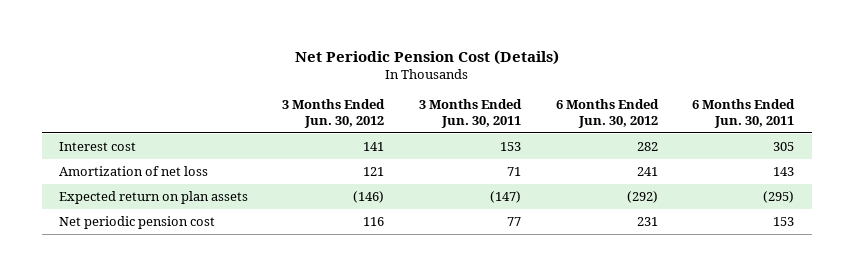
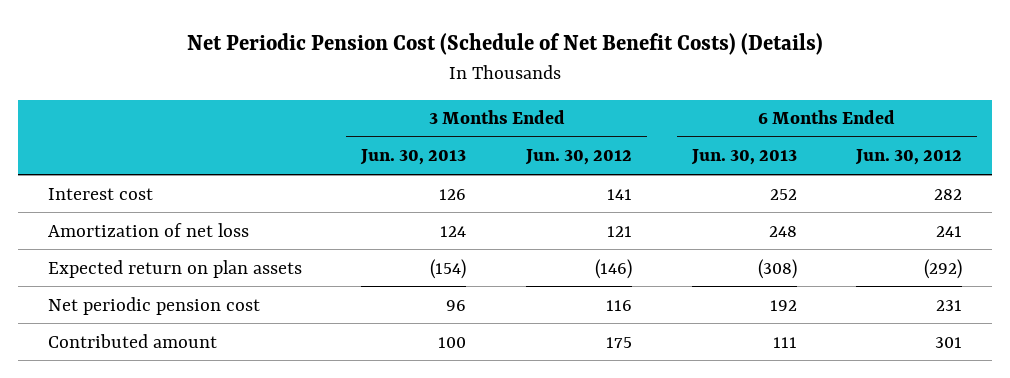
- Net Periodic Pension Cost (Details)
+ Net Periodic Pension Cost (Schedule of Net Benefit Costs) (Details)
- | 3 Months Ended Jun. 30, 2012 | 3 Months Ended Jun. 30, 2011 | 6 Months Ended Jun. 30, 2012 | 6 Months Ended Jun. 30, 2011
+ | 3 Months Ended Jun. 30, 2013 | 3 Months Ended Jun. 30, 2012 | 6 Months Ended Jun. 30, 2013 | 6 Months Ended Jun. 30, 2012
+ Contributed amount | 100 | 175 | 111 | 301

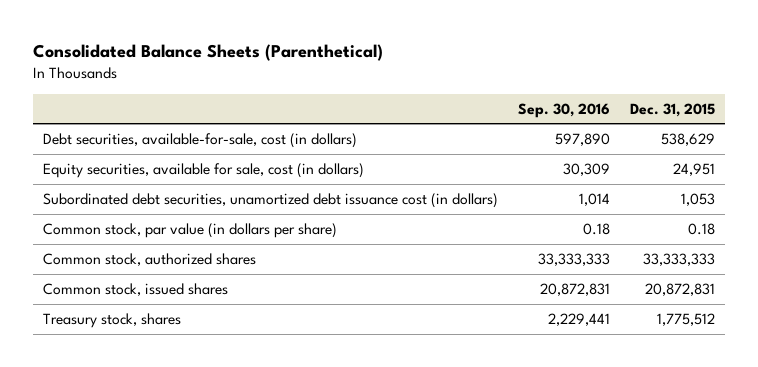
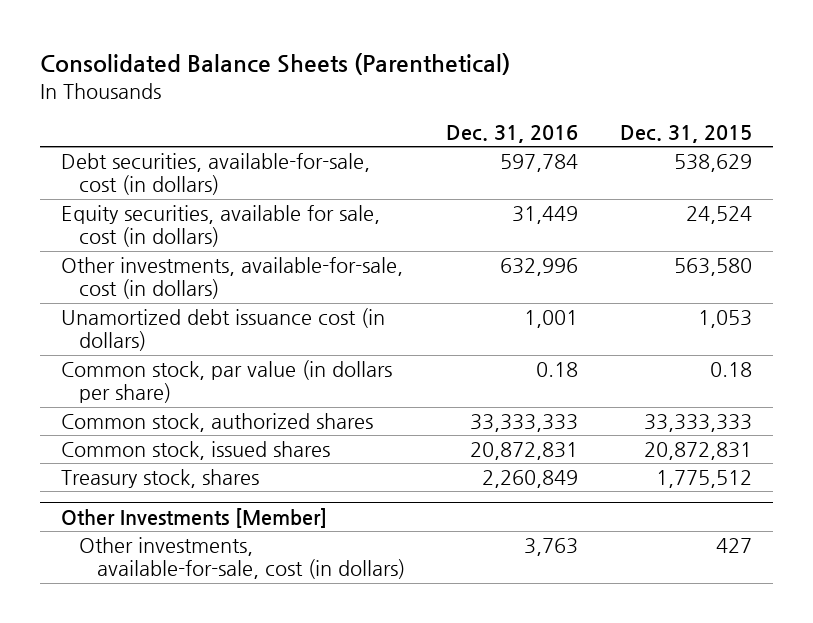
- | Sep. 30, 2016 | Dec. 31, 2015
+ | Dec. 31, 2016 | Dec. 31, 2015
- Equity securities, available for sale, cost (in dollars) | 30,309 | 24,951
- Subordinated debt securities, unamortized debt issuance cost (in dollars) | 1,014 | 1,053
+ Equity securities, available for sale, cost (in dollars) | 31,449 | 24,524
+ Other investments, available-for-sale, cost (in dollars) | 632,996 | 563,580
+ Unamortized debt issuance cost (in dollars) | 1,001 | 1,053
+ Other Investments [Member]
+ Other investments, available-for-sale, cost (in dollars) | 3,763 | 427

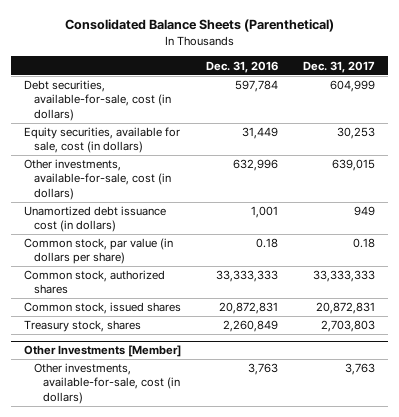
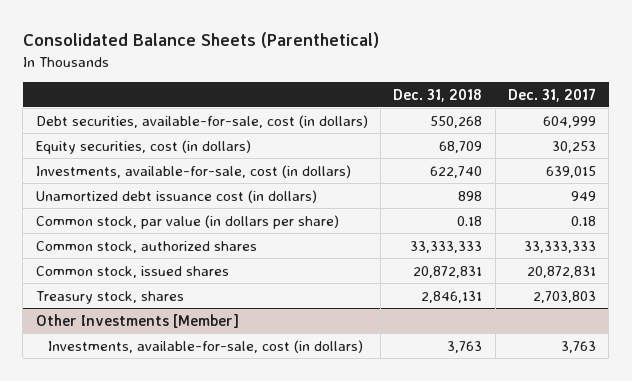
- | Dec. 31, 2016 | Dec. 31, 2017
+ | Dec. 31, 2018 | Dec. 31, 2017
- Equity securities, available for sale, cost (in dollars) | 31,449 | 30,253
- Other investments, available-for-sale, cost (in dollars) | 632,996 | 639,015
+ Equity securities, cost (in dollars) | 68,709 | 30,253
+ Investments, available-for-sale, cost (in dollars) | 622,740 | 639,015
@ Other Investments [Member]
- Other investments, available-for-sale, cost (in dollars) | 3,763 | 3,763
+ Investments, available-for-sale, cost (in dollars) | 3,763 | 3,763

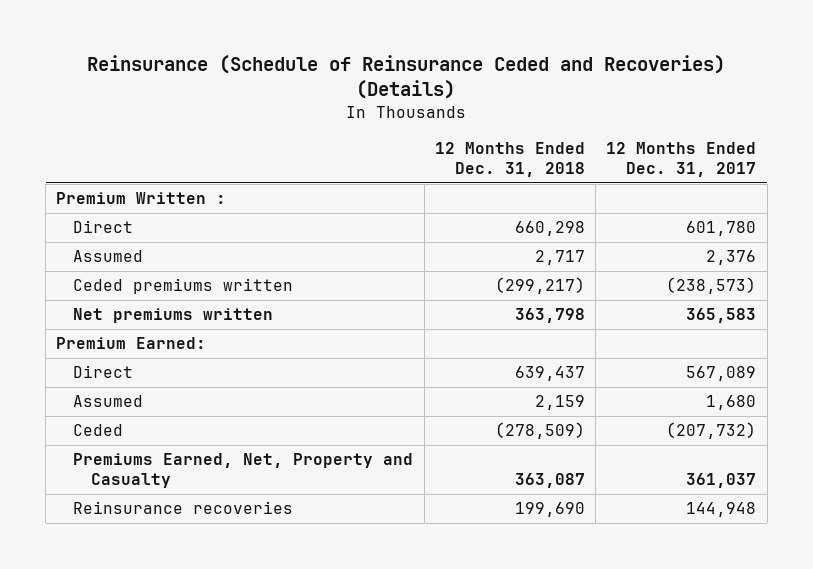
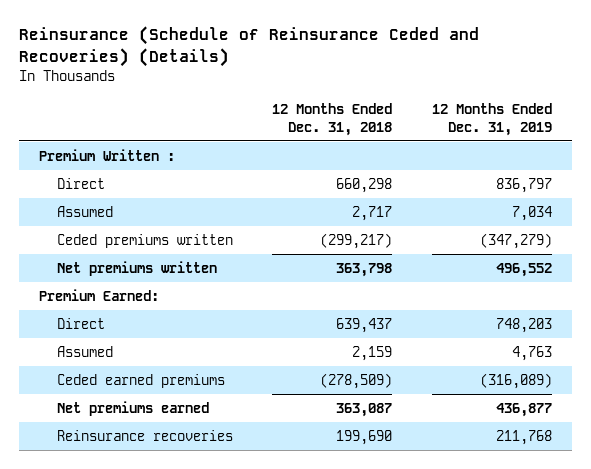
- | 12 Months Ended Dec. 31, 2018 | 12 Months Ended Dec. 31, 2017
+ | 12 Months Ended Dec. 31, 2018 | 12 Months Ended Dec. 31, 2019
- Ceded | (278,509) | (207,732)
- Premiums Earned, Net, Property and Casualty | 363,087 | 361,037
+ Ceded earned premiums | (278,509) | (316,089)
+ Net premiums earned | 363,087 | 436,877

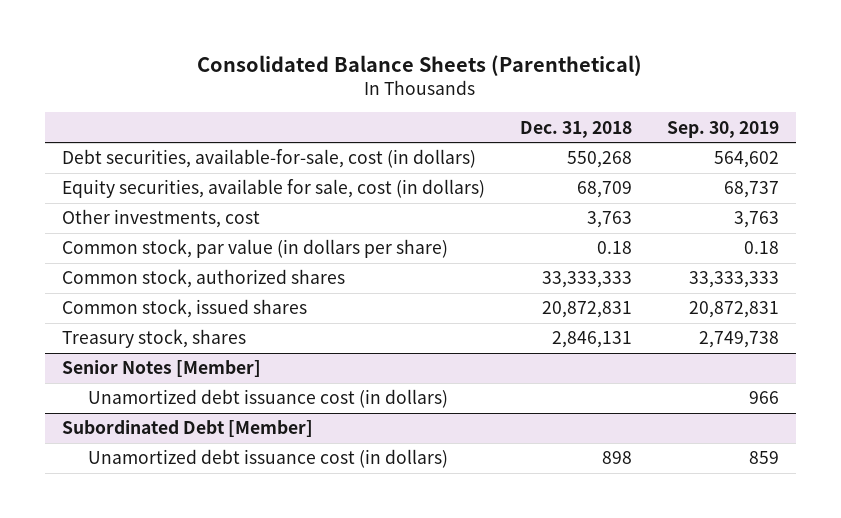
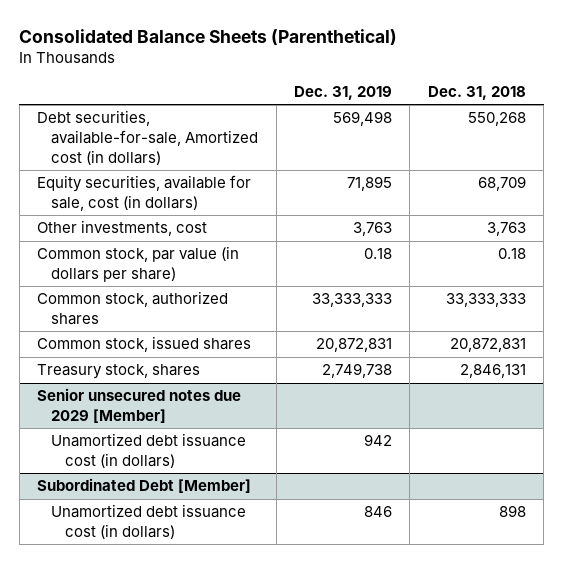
- | Dec. 31, 2018 | Sep. 30, 2019
+ | Dec. 31, 2019 | Dec. 31, 2018
- Debt securities, available-for-sale, cost (in dollars) | 550,268 | 564,602
+ Debt securities, available-for-sale, Amortized cost (in dollars) | 569,498 | 550,268
- Senior Notes [Member]
+ Senior unsecured notes due 2029 [Member]

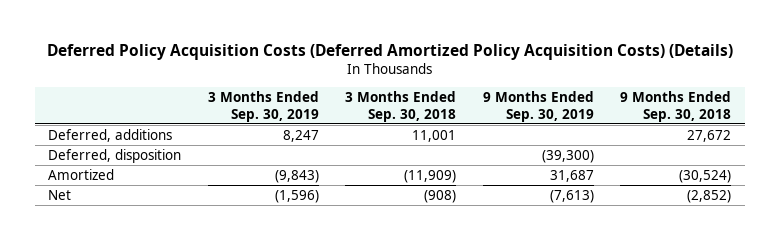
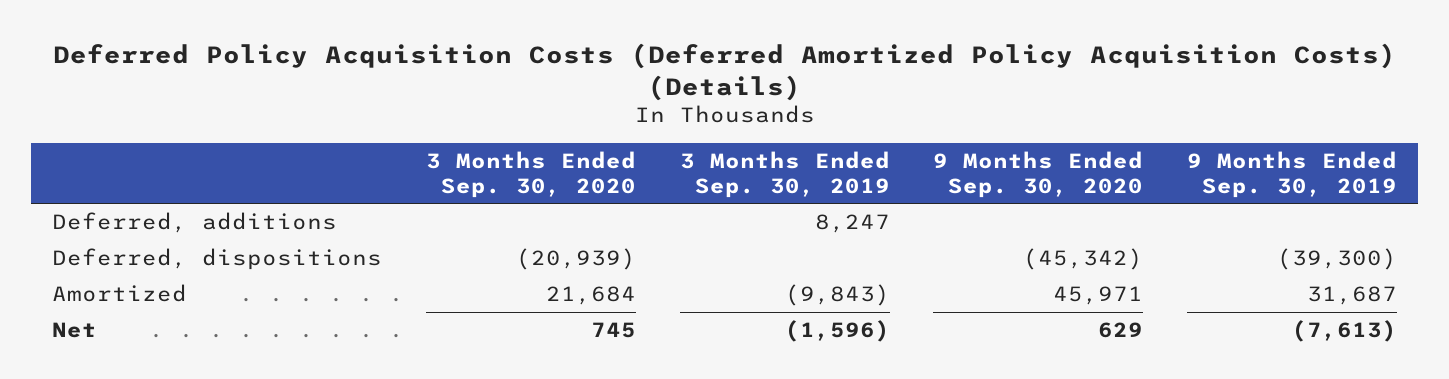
- | 3 Months Ended Sep. 30, 2019 | 3 Months Ended Sep. 30, 2018 | 9 Months Ended Sep. 30, 2019 | 9 Months Ended Sep. 30, 2018
+ | 3 Months Ended Sep. 30, 2020 | 3 Months Ended Sep. 30, 2019 | 9 Months Ended Sep. 30, 2020 | 9 Months Ended Sep. 30, 2019
- Deferred, disposition | | | (39,300) |
+ Deferred, dispositions | (20,939) | | (45,342) | (39,300)

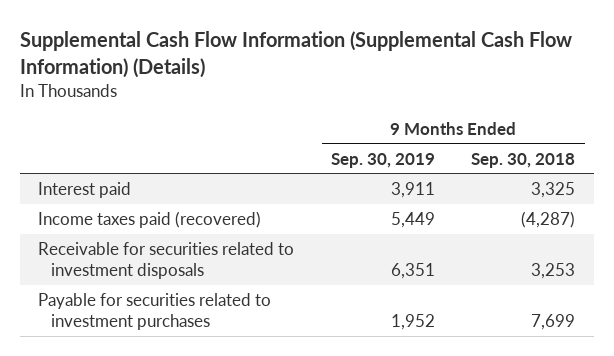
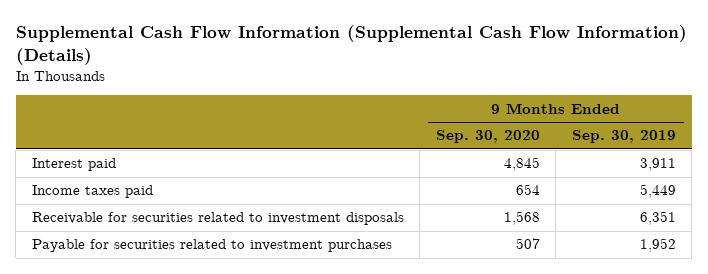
- | 9 Months Ended Sep. 30, 2019 | 9 Months Ended Sep. 30, 2018
+ | 9 Months Ended Sep. 30, 2020 | 9 Months Ended Sep. 30, 2019
- Income taxes paid (recovered) | 5,449 | (4,287)
+ Income taxes paid | 654 | 5,449

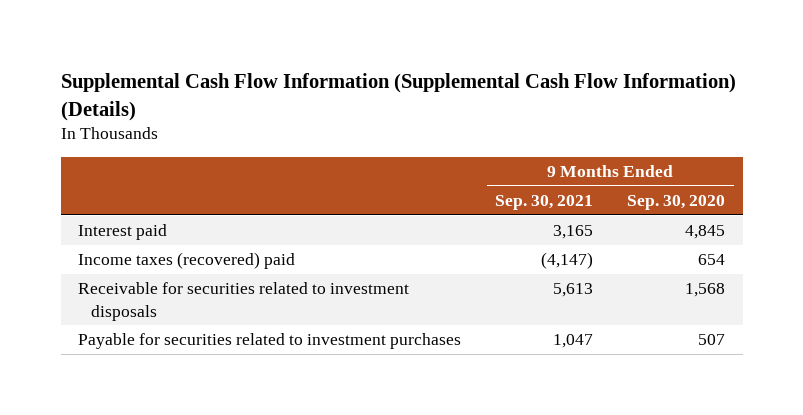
- | 9 Months Ended Sep. 30, 2020 | 9 Months Ended Sep. 30, 2019
+ | 9 Months Ended Sep. 30, 2021 | 9 Months Ended Sep. 30, 2020
- Income taxes paid | 654 | 5,449
+ Income taxes (recovered) paid | (4,147) | 654

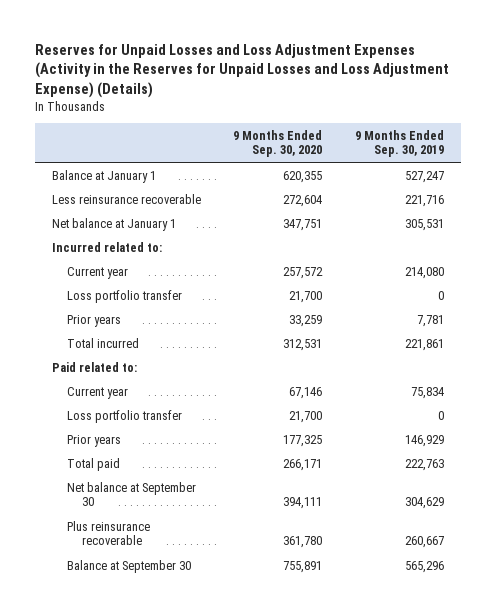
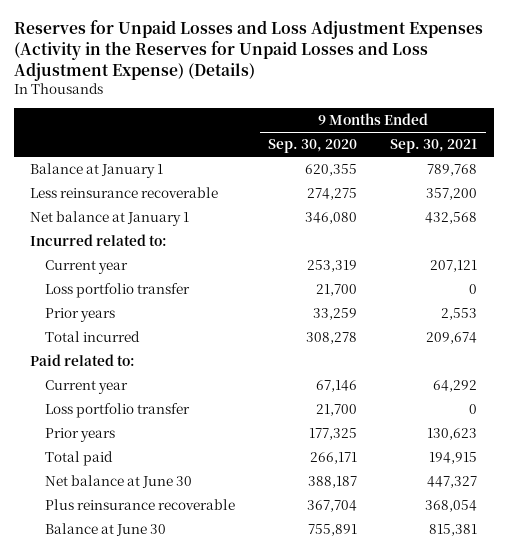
- | 9 Months Ended Sep. 30, 2020 | 9 Months Ended Sep. 30, 2019
+ | 9 Months Ended Sep. 30, 2020 | 9 Months Ended Sep. 30, 2021
- Less reinsurance recoverable | 272,604 | 221,716
- Net balance at January 1 | 347,751 | 305,531
+ Less reinsurance recoverable | 274,275 | 357,200
+ Net balance at January 1 | 346,080 | 432,568
- Current year | 257,572 | 214,080
+ Current year | 253,319 | 207,121
- Total incurred | 312,531 | 221,861
+ Total incurred | 308,278 | 209,674
- Net balance at September 30 | 394,111 | 304,629
- Plus reinsurance recoverable | 361,780 | 260,667
- Balance at September 30 | 755,891 | 565,296
+ Net balance at June 30 | 388,187 | 447,327
+ Plus reinsurance recoverable | 367,704 | 368,054
+ Balance at June 30 | 755,891 | 815,381

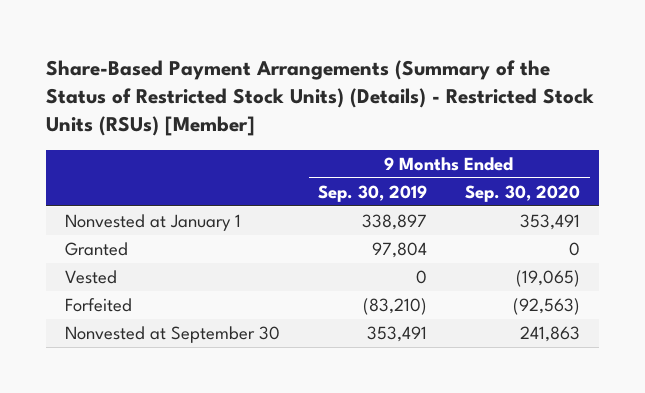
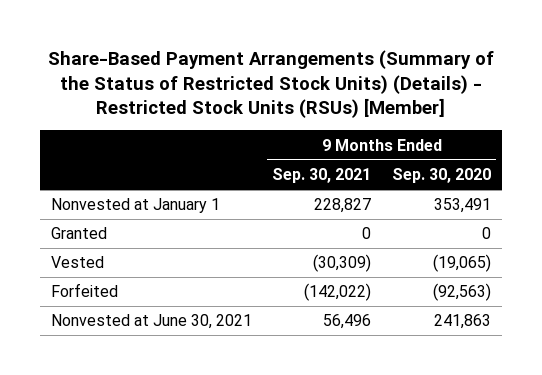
- | 9 Months Ended Sep. 30, 2019 | 9 Months Ended Sep. 30, 2020
+ | 9 Months Ended Sep. 30, 2021 | 9 Months Ended Sep. 30, 2020
- Nonvested at September 30 | 353,491 | 241,863
+ Nonvested at June 30, 2021 | 56,496 | 241,863

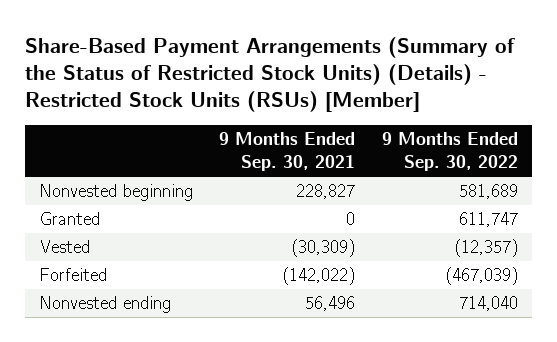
- | 9 Months Ended Sep. 30, 2021 | 9 Months Ended Sep. 30, 2020
+ | 9 Months Ended Sep. 30, 2021 | 9 Months Ended Sep. 30, 2022
- Nonvested at January 1 | 228,827 | 353,491
+ Nonvested beginning | 228,827 | 581,689
- Nonvested at June 30, 2021 | 56,496 | 241,863
+ Nonvested ending | 56,496 | 714,040

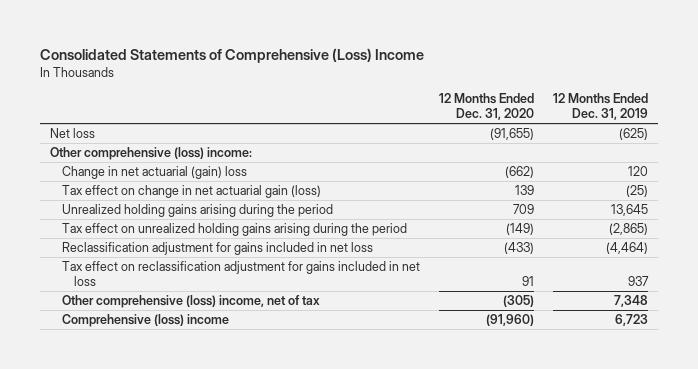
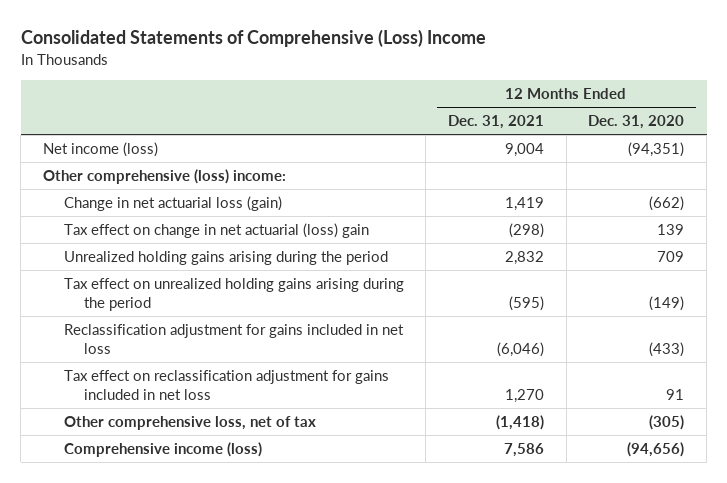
- | 12 Months Ended Dec. 31, 2020 | 12 Months Ended Dec. 31, 2019
+ | 12 Months Ended Dec. 31, 2021 | 12 Months Ended Dec. 31, 2020
- Net loss | (91,655) | (625)
+ Net income (loss) | 9,004 | (94,351)
- Change in net actuarial (gain) loss | (662) | 120
- Tax effect on change in net actuarial gain (loss) | 139 | (25)
+ Change in net actuarial loss (gain) | 1,419 | (662)
+ Tax effect on change in net actuarial (loss) gain | (298) | 139
- Other comprehensive (loss) income, net of tax | (305) | 7,348
- Comprehensive (loss) income | (91,960) | 6,723
+ Other comprehensive loss, net of tax | (1,418) | (305)
+ Comprehensive income (loss) | 7,586 | (94,656)

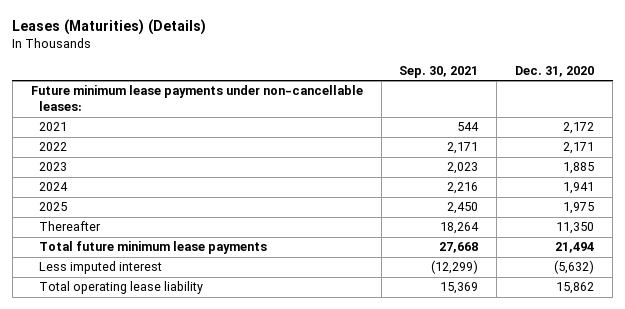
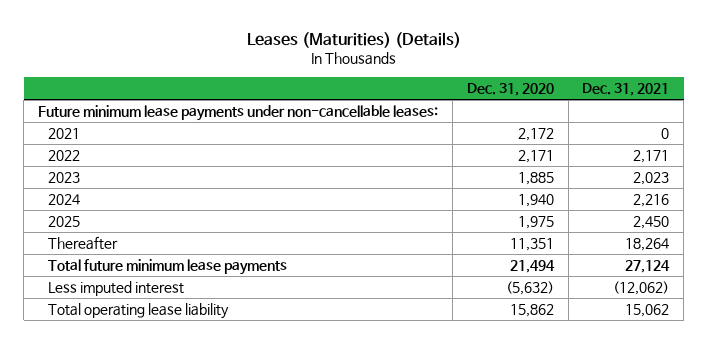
- | Sep. 30, 2021 | Dec. 31, 2020
+ | Dec. 31, 2020 | Dec. 31, 2021
- 2024 | 2,216 | 1,941
+ 2024 | 1,940 | 2,216
- Thereafter | 18,264 | 11,350
+ Thereafter | 11,351 | 18,264

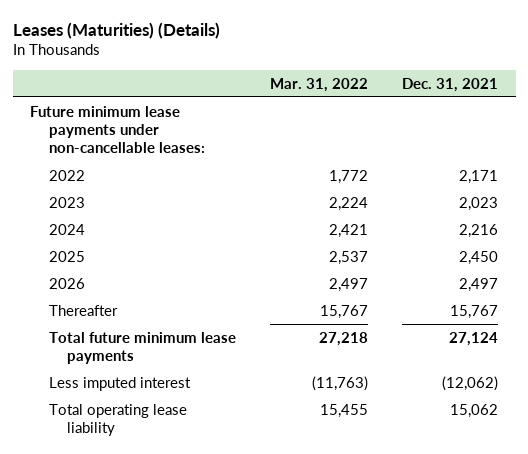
- | Dec. 31, 2020 | Dec. 31, 2021
+ | Mar. 31, 2022 | Dec. 31, 2021
- 2021 | 2,172 | 0
- Thereafter | 11,351 | 18,264
+ 2026 | 2,497 | 2,497
+ Thereafter | 15,767 | 15,767

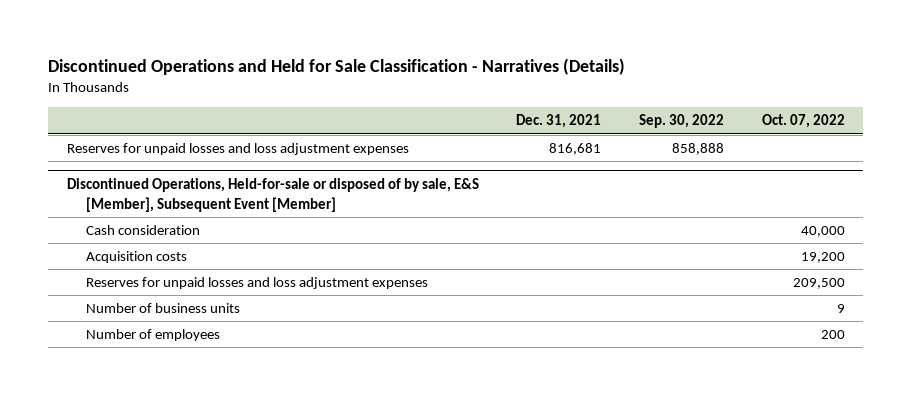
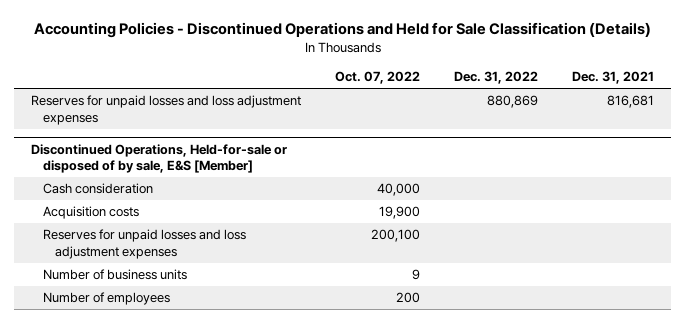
- Discontinued Operations and Held for Sale Classification - Narratives (Details)
+ Accounting Policies - Discontinued Operations and Held for Sale Classification (Details)
- | Dec. 31, 2021 | Sep. 30, 2022 | Oct. 07, 2022
+ | Oct. 07, 2022 | Dec. 31, 2022 | Dec. 31, 2021
- Discontinued Operations, Held-for-sale or disposed of by sale, E&S [Member], Subsequent Event [Member]
+ Discontinued Operations, Held-for-sale or disposed of by sale, E&S [Member]
- Acquisition costs | | | 19,200
- Reserves for unpaid losses and loss adjustment expenses | | | 209,500
+ Acquisition costs | 19,900 | |
+ Reserves for unpaid losses and loss adjustment expenses | 200,100 | |

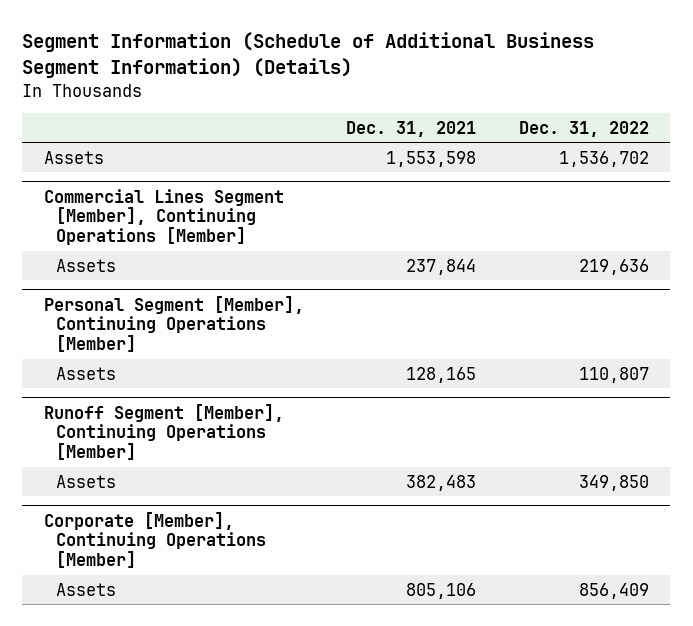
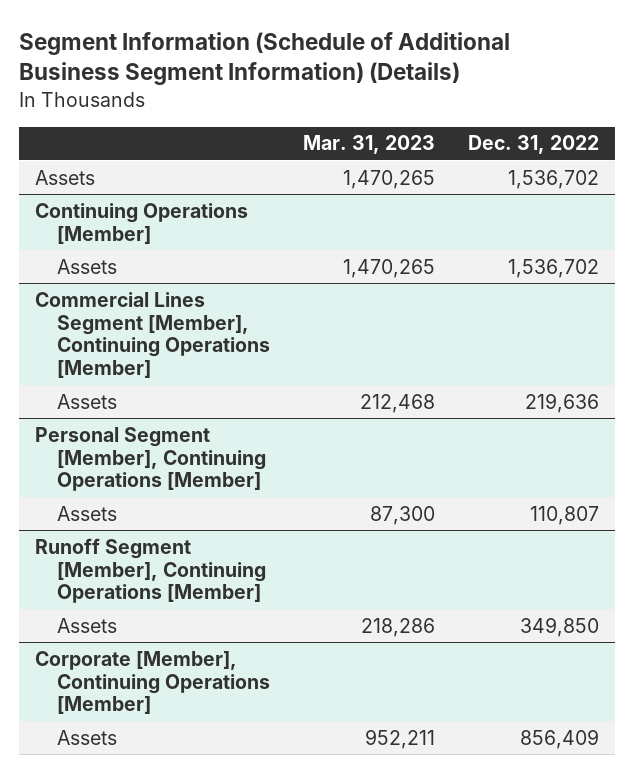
- | Dec. 31, 2021 | Dec. 31, 2022
+ | Mar. 31, 2023 | Dec. 31, 2022
+ Continuing Operations [Member]
+ Assets | 1,470,265 | 1,536,702

